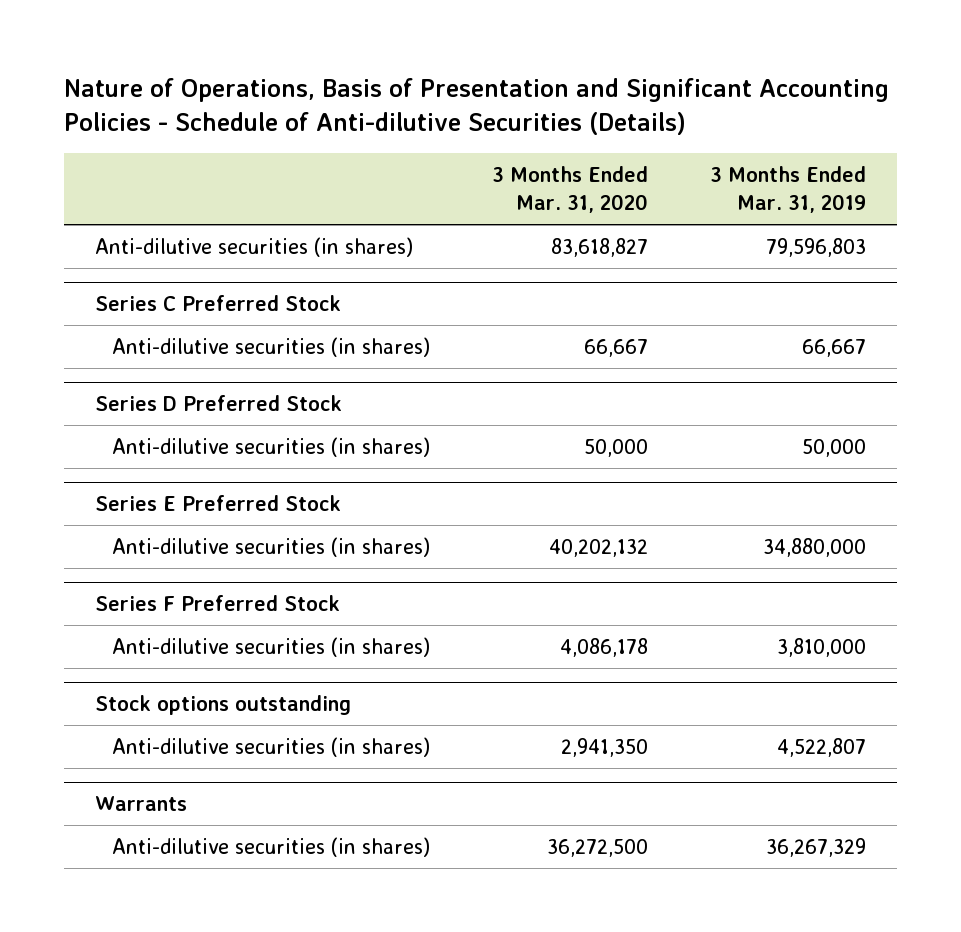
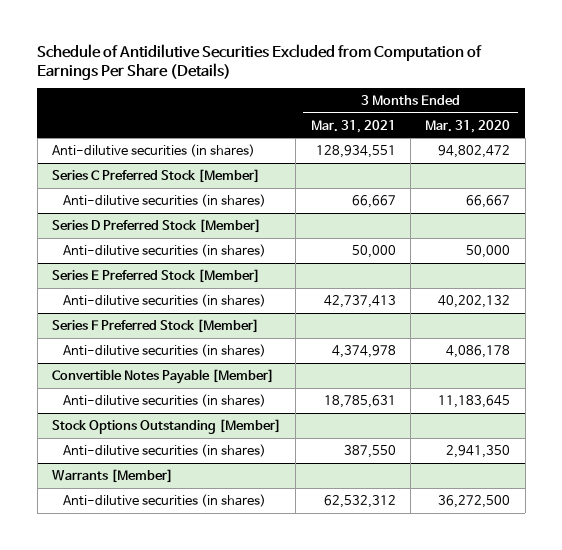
- Nature of Operations, Basis of Presentation and Significant Accounting Policies - Schedule of Anti-dilutive Securities (Details)
+ Schedule of Antidilutive Securities Excluded from Computation of Earnings Per Share (Details)
- | 3 Months Ended Mar. 31, 2020 | 3 Months Ended Mar. 31, 2019
+ | 3 Months Ended Mar. 31, 2021 | 3 Months Ended Mar. 31, 2020
- Anti-dilutive securities (in shares) | 83,618,827 | 79,596,803
- Series C Preferred Stock
+ Anti-dilutive securities (in shares) | 128,934,551 | 94,802,472
+ Series C Preferred Stock [Member]
- Series D Preferred Stock
+ Series D Preferred Stock [Member]
- Series E Preferred Stock
+ Series E Preferred Stock [Member]
- Series F Preferred Stock
+ Series F Preferred Stock [Member]
- Stock options outstanding
+ Convertible Notes Payable [Member]
+ Anti-dilutive securities (in shares) | 18,785,631 | 11,183,645
+ Stock Options Outstanding [Member]
- Warrants
+ Warrants [Member]

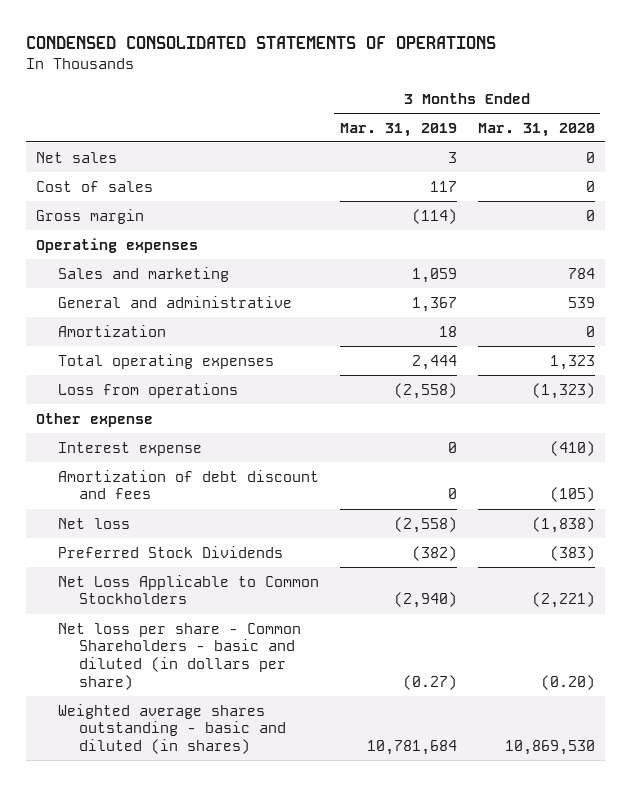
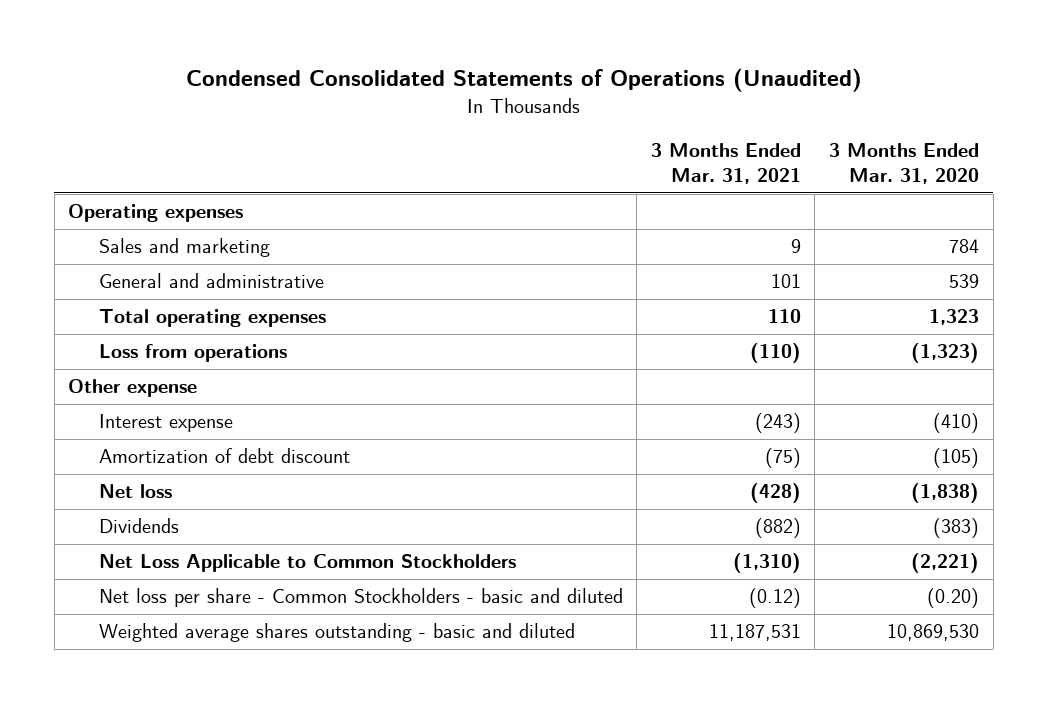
- CONDENSED CONSOLIDATED STATEMENTS OF OPERATIONS
+ Condensed Consolidated Statements of Operations (Unaudited)
- | 3 Months Ended Mar. 31, 2019 | 3 Months Ended Mar. 31, 2020
+ | 3 Months Ended Mar. 31, 2021 | 3 Months Ended Mar. 31, 2020
- Net sales | 3 | 0
- Cost of sales | 117 | 0
- Gross margin | (114) | 0
- Amortization | 18 | 0
- Amortization of debt discount and fees | 0 | (105)
+ Amortization of debt discount | (75) | (105)
- Preferred Stock Dividends | (382) | (383)
+ Dividends | (882) | (383)
- Net loss per share - Common Shareholders - basic and diluted (in dollars per share) | (0.27) | (0.20)
- Weighted average shares outstanding - basic and diluted (in shares) | 10,781,684 | 10,869,530
+ Net loss per share - Common Stockholders - basic and diluted | (0.12) | (0.20)
+ Weighted average shares outstanding - basic and diluted | 11,187,531 | 10,869,530

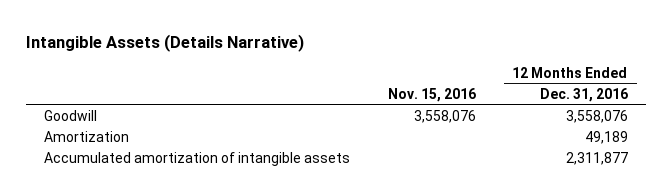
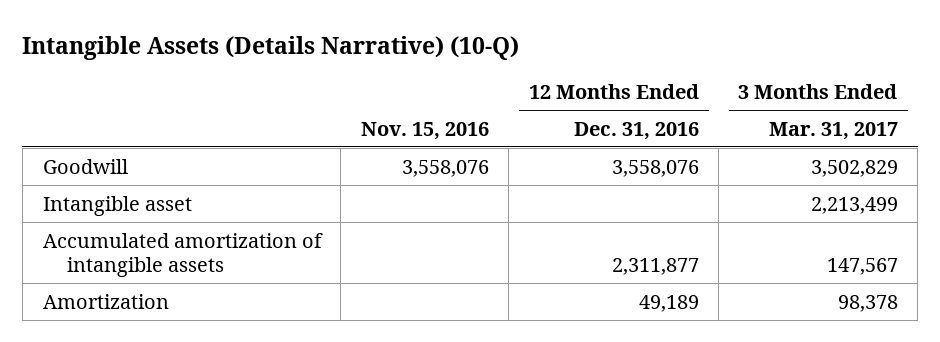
- Intangible Assets (Details Narrative)
+ Intangible Assets (Details Narrative) (10-Q)
- | Nov. 15, 2016 | 12 Months Ended Dec. 31, 2016
+ | Nov. 15, 2016 | 12 Months Ended Dec. 31, 2016 | 3 Months Ended Mar. 31, 2017
+ Intangible asset | | | 2,213,499
moved down: Amortization | | 49,189 | 98,378

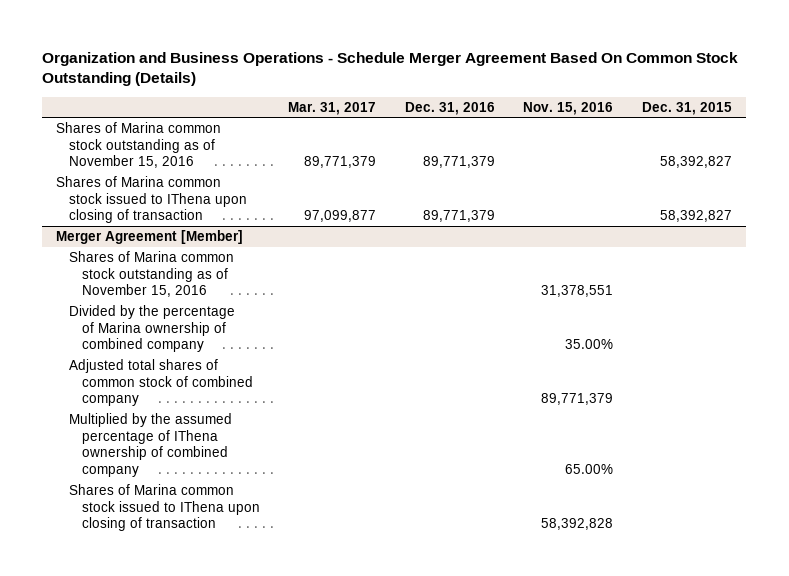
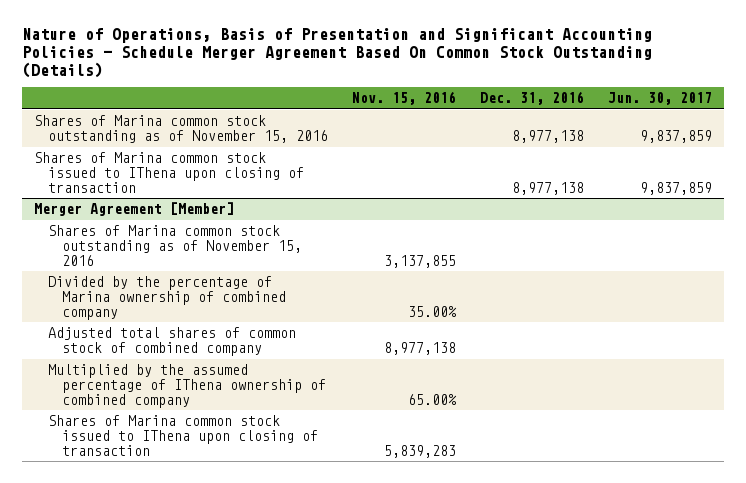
- Organization and Business Operations - Schedule Merger Agreement Based On Common Stock Outstanding (Details)
+ Nature of Operations, Basis of Presentation and Significant Accounting Policies - Schedule Merger Agreement Based On Common Stock Outstanding (Details)
- | Mar. 31, 2017 | Dec. 31, 2016 | Nov. 15, 2016 | Dec. 31, 2015
+ | Nov. 15, 2016 | Dec. 31, 2016 | Jun. 30, 2017
- Shares of Marina common stock outstanding as of November 15, 2016 | 89,771,379 | 89,771,379 | | 58,392,827
- Shares of Marina common stock issued to IThena upon closing of transaction | 97,099,877 | 89,771,379 | | 58,392,827
+ Shares of Marina common stock outstanding as of November 15, 2016 | | 8,977,138 | 9,837,859
+ Shares of Marina common stock issued to IThena upon closing of transaction | | 8,977,138 | 9,837,859
@ Merger Agreement [Member]
- Shares of Marina common stock outstanding as of November 15, 2016 | | | 31,378,551 |
+ Shares of Marina common stock outstanding as of November 15, 2016 | 3,137,855 | |
- Adjusted total shares of common stock of combined company | | | 89,771,379 |
+ Adjusted total shares of common stock of combined company | 8,977,138 | |
- Shares of Marina common stock issued to IThena upon closing of transaction | | | 58,392,828 |
+ Shares of Marina common stock issued to IThena upon closing of transaction | 5,839,283 | |

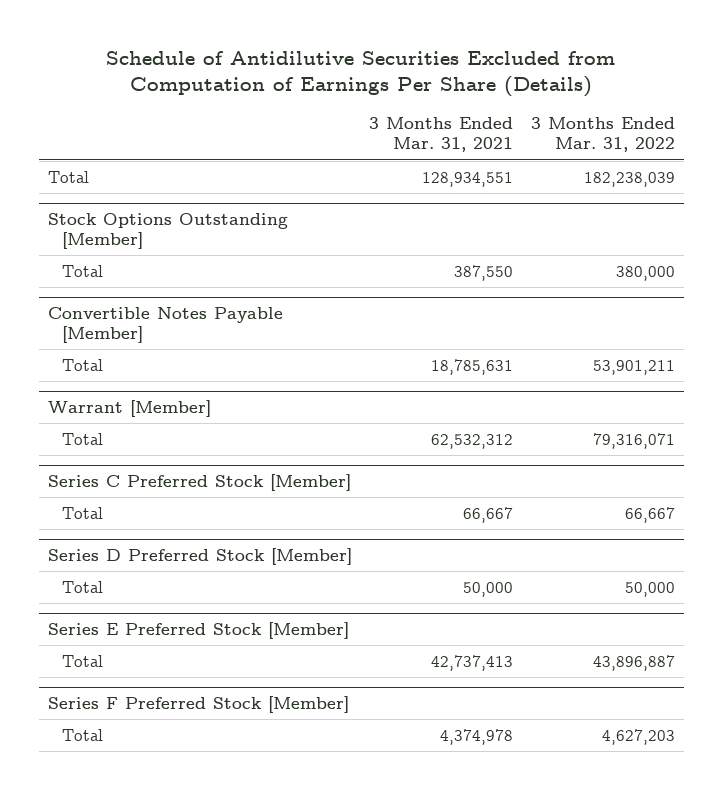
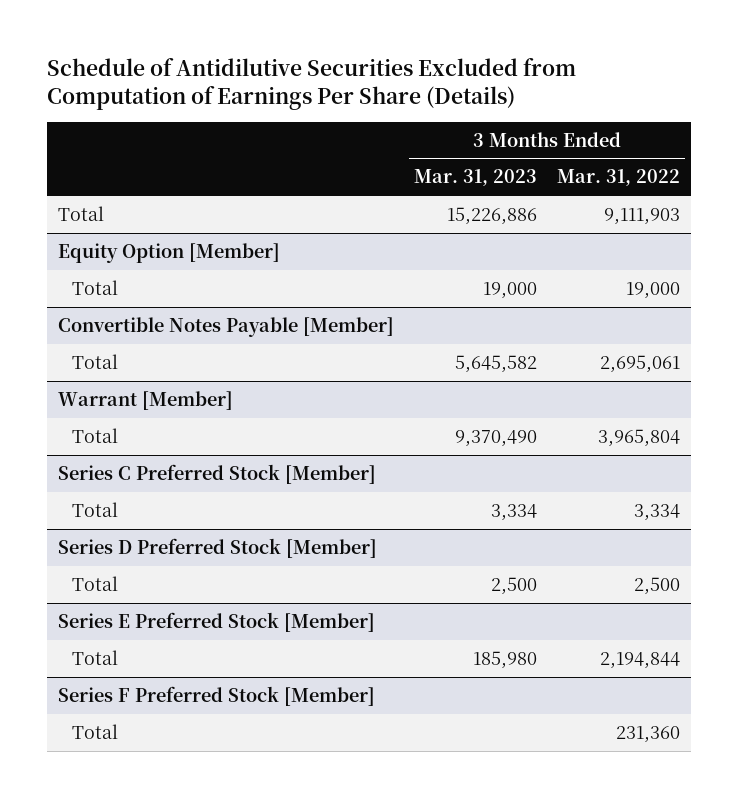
- | 3 Months Ended Mar. 31, 2021 | 3 Months Ended Mar. 31, 2022
+ | 3 Months Ended Mar. 31, 2023 | 3 Months Ended Mar. 31, 2022
- Total | 128,934,551 | 182,238,039
- Stock Options Outstanding [Member]
- Total | 387,550 | 380,000
+ Total | 15,226,886 | 9,111,903
+ Equity Option [Member]
+ Total | 19,000 | 19,000
@ Convertible Notes Payable [Member]
- Total | 18,785,631 | 53,901,211
+ Total | 5,645,582 | 2,695,061
@ Warrant [Member]
- Total | 62,532,312 | 79,316,071
+ Total | 9,370,490 | 3,965,804
@ Series C Preferred Stock [Member]
- Total | 66,667 | 66,667
+ Total | 3,334 | 3,334
@ Series D Preferred Stock [Member]
- Total | 50,000 | 50,000
+ Total | 2,500 | 2,500
@ Series E Preferred Stock [Member]
- Total | 42,737,413 | 43,896,887
+ Total | 185,980 | 2,194,844
@ Series F Preferred Stock [Member]
- Total | 4,374,978 | 4,627,203
+ Total | | 231,360

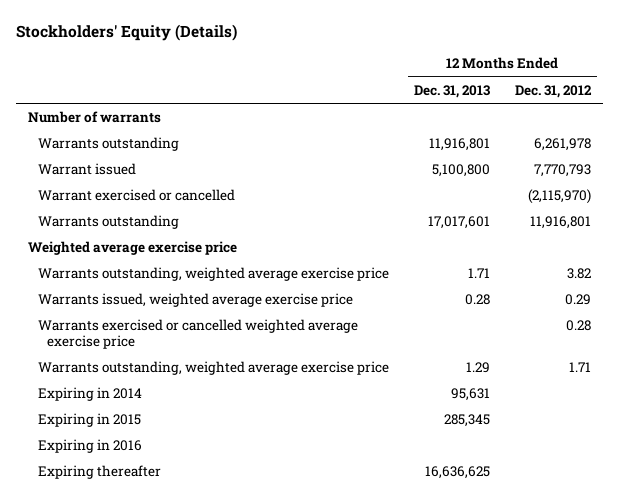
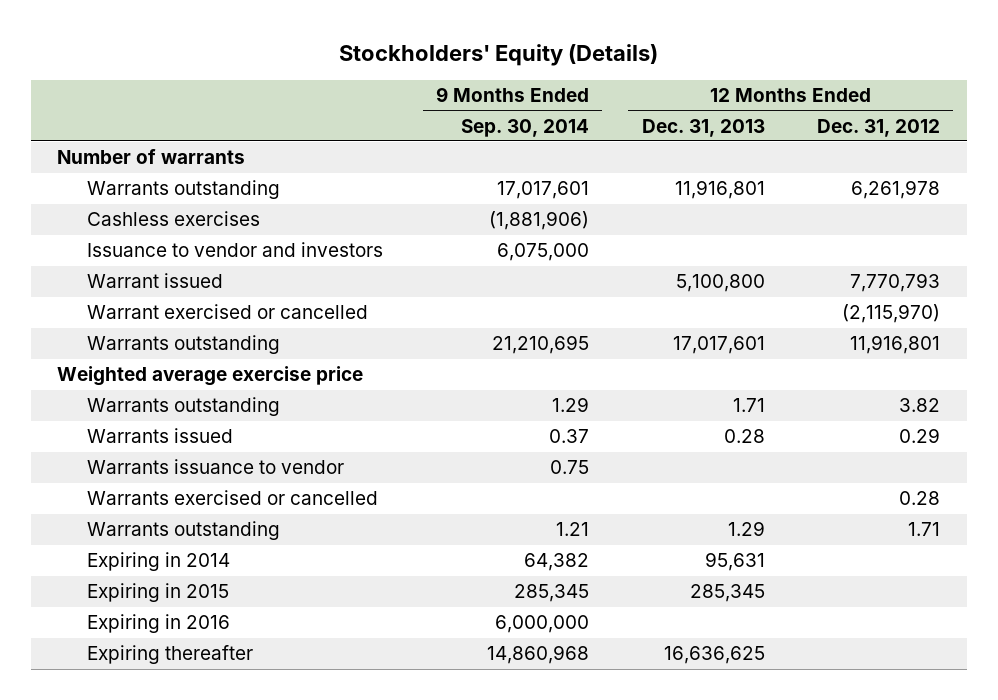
- | 12 Months Ended Dec. 31, 2013 | 12 Months Ended Dec. 31, 2012
+ | 9 Months Ended Sep. 30, 2014 | 12 Months Ended Dec. 31, 2013 | 12 Months Ended Dec. 31, 2012
+ Cashless exercises | (1,881,906) | |
+ Issuance to vendor and investors | 6,075,000 | |
- Warrants outstanding, weighted average exercise price | 1.71 | 3.82
- Warrants issued, weighted average exercise price | 0.28 | 0.29
- Warrants exercised or cancelled weighted average exercise price | | 0.28
- Warrants outstanding, weighted average exercise price | 1.29 | 1.71
+ Warrants outstanding | 1.29 | 1.71 | 3.82
+ Warrants issued | 0.37 | 0.28 | 0.29
+ Warrants issuance to vendor | 0.75 | |
+ Warrants exercised or cancelled | | | 0.28
+ Warrants outstanding | 1.21 | 1.29 | 1.71

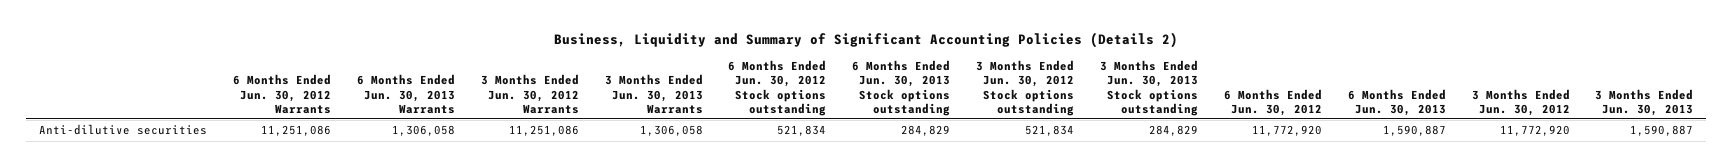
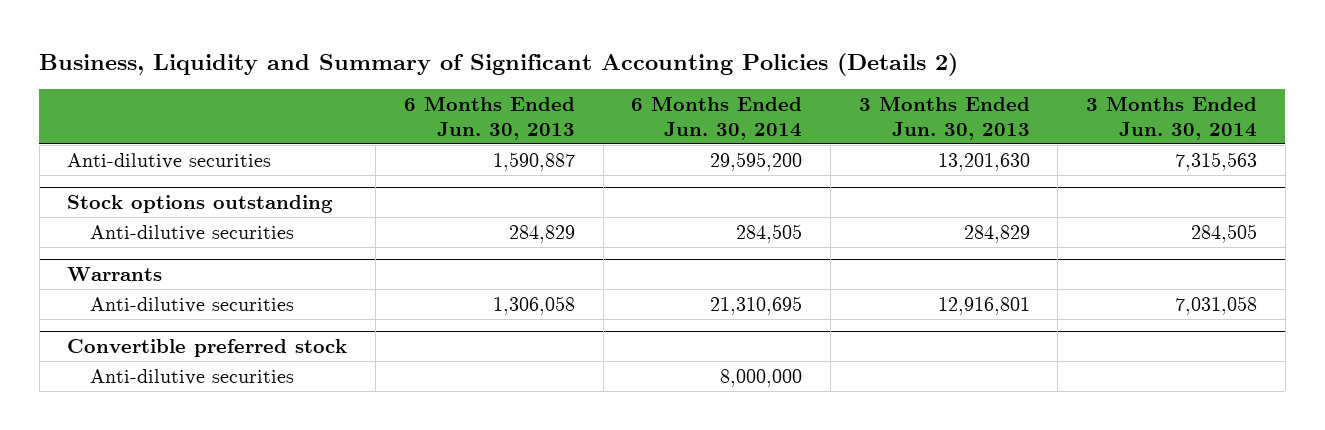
- | 6 Months Ended Jun. 30, 2012 Warrants | 6 Months Ended Jun. 30, 2013 Warrants | 3 Months Ended Jun. 30, 2012 Warrants | 3 Months Ended Jun. 30, 2013 Warrants | 6 Months Ended Jun. 30, 2012 Stock options outstanding | 6 Months Ended Jun. 30, 2013 Stock options outstanding | 3 Months Ended Jun. 30, 2012 Stock options outstanding | 3 Months Ended Jun. 30, 2013 Stock options outstanding | 6 Months Ended Jun. 30, 2012 | 6 Months Ended Jun. 30, 2013 | 3 Months Ended Jun. 30, 2012 | 3 Months Ended Jun. 30, 2013
+ | 6 Months Ended Jun. 30, 2013 | 6 Months Ended Jun. 30, 2014 | 3 Months Ended Jun. 30, 2013 | 3 Months Ended Jun. 30, 2014
- Anti-dilutive securities | 11,251,086 | 1,306,058 | 11,251,086 | 1,306,058 | 521,834 | 284,829 | 521,834 | 284,829 | 11,772,920 | 1,590,887 | 11,772,920 | 1,590,887
+ Anti-dilutive securities | 1,590,887 | 29,595,200 | 13,201,630 | 7,315,563
+ Stock options outstanding
+ Anti-dilutive securities | 284,829 | 284,505 | 284,829 | 284,505
+ Warrants
+ Anti-dilutive securities | 1,306,058 | 21,310,695 | 12,916,801 | 7,031,058
+ Convertible preferred stock
+ Anti-dilutive securities | | 8,000,000 | |

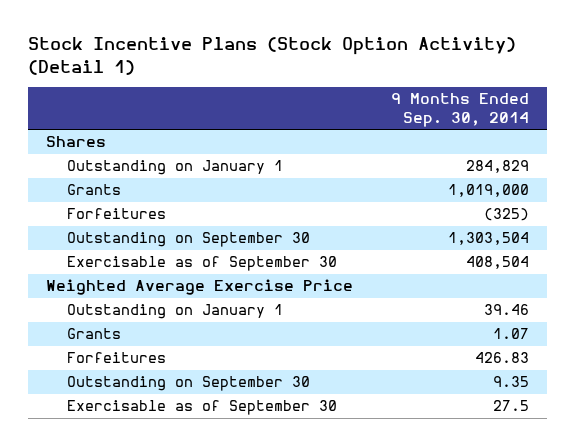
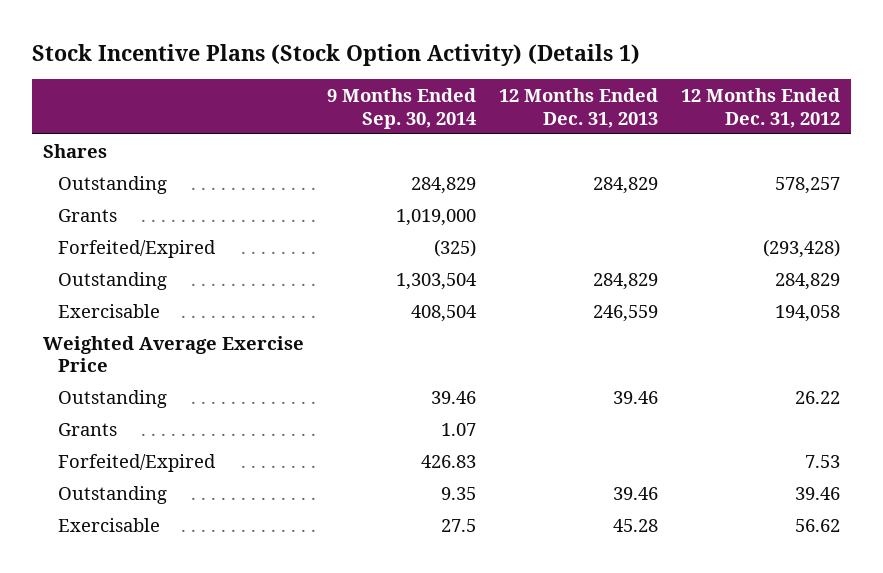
- Stock Incentive Plans (Stock Option Activity) (Detail 1)
+ Stock Incentive Plans (Stock Option Activity) (Details 1)
- | 9 Months Ended Sep. 30, 2014
+ | 9 Months Ended Sep. 30, 2014 | 12 Months Ended Dec. 31, 2013 | 12 Months Ended Dec. 31, 2012
- Outstanding on January 1 | 284,829
+ Outstanding | 284,829 | 284,829 | 578,257
- Forfeitures | (325)
- Outstanding on September 30 | 1,303,504
- Exercisable as of September 30 | 408,504
+ Forfeited/Expired | (325) | | (293,428)
+ Outstanding | 1,303,504 | 284,829 | 284,829
+ Exercisable | 408,504 | 246,559 | 194,058
- Outstanding on January 1 | 39.46
+ Outstanding | 39.46 | 39.46 | 26.22
- Forfeitures | 426.83
- Outstanding on September 30 | 9.35
- Exercisable as of September 30 | 27.5
+ Forfeited/Expired | 426.83 | | 7.53
+ Outstanding | 9.35 | 39.46 | 39.46
+ Exercisable | 27.5 | 45.28 | 56.62

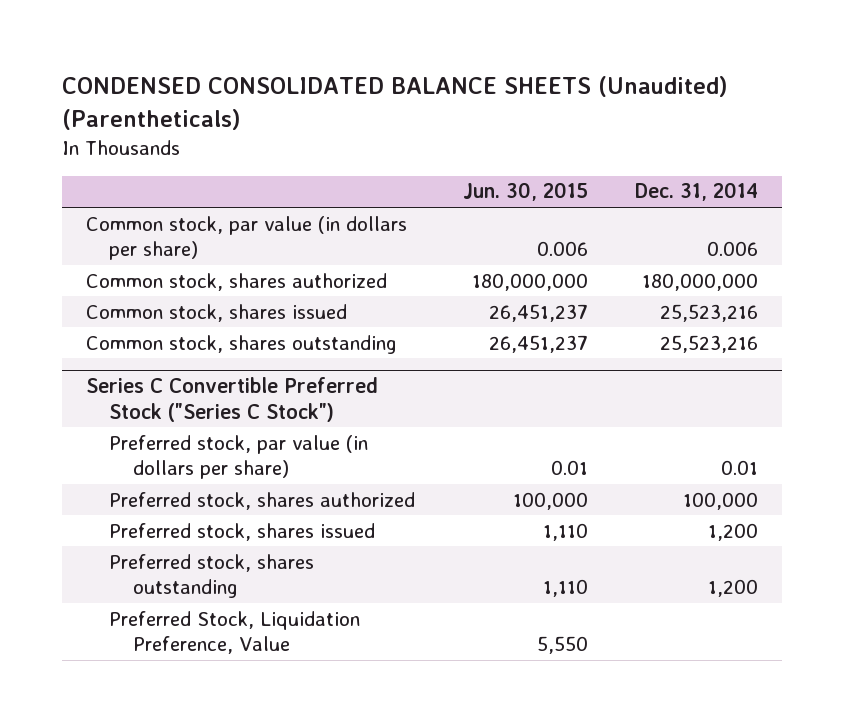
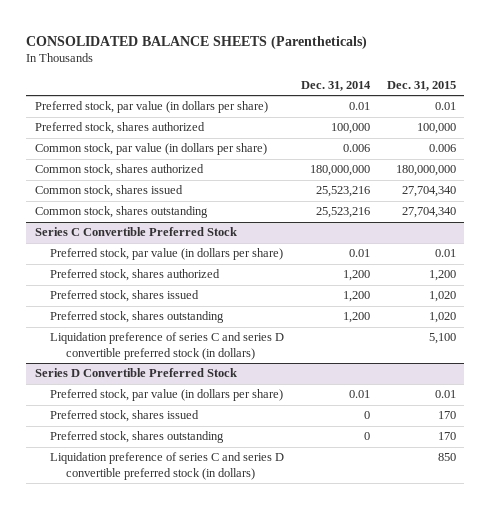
- CONDENSED CONSOLIDATED BALANCE SHEETS (Unaudited) (Parentheticals)
+ CONSOLIDATED BALANCE SHEETS (Parentheticals)
- | Jun. 30, 2015 | Dec. 31, 2014
+ | Dec. 31, 2014 | Dec. 31, 2015
+ Preferred stock, par value (in dollars per share) | 0.01 | 0.01
+ Preferred stock, shares authorized | 100,000 | 100,000
- Series C Convertible Preferred Stock ("Series C Stock")
+ Series C Convertible Preferred Stock
- Preferred stock, shares authorized | 100,000 | 100,000
+ Preferred stock, shares authorized | 1,200 | 1,200
- Preferred Stock, Liquidation Preference, Value | 5,550 |
+ Liquidation preference of series C and series D convertible preferred stock (in dollars) | | 5,100
+ Series D Convertible Preferred Stock
+ Preferred stock, par value (in dollars per share) | 0.01 | 0.01
+ Preferred stock, shares issued | 0 | 170
+ Preferred stock, shares outstanding | 0 | 170
+ Liquidation preference of series C and series D convertible preferred stock (in dollars) | | 850

